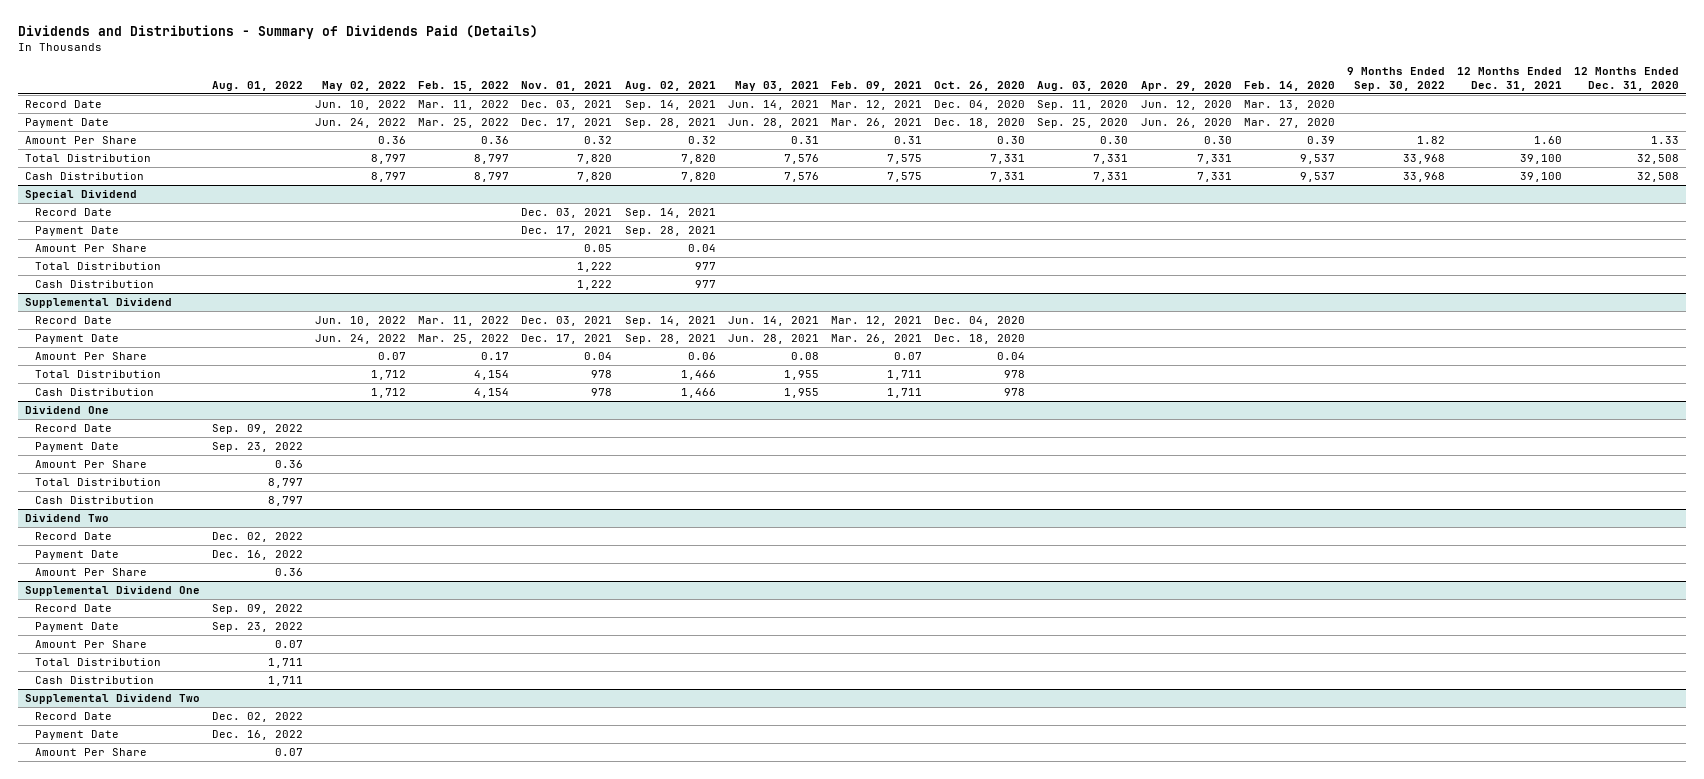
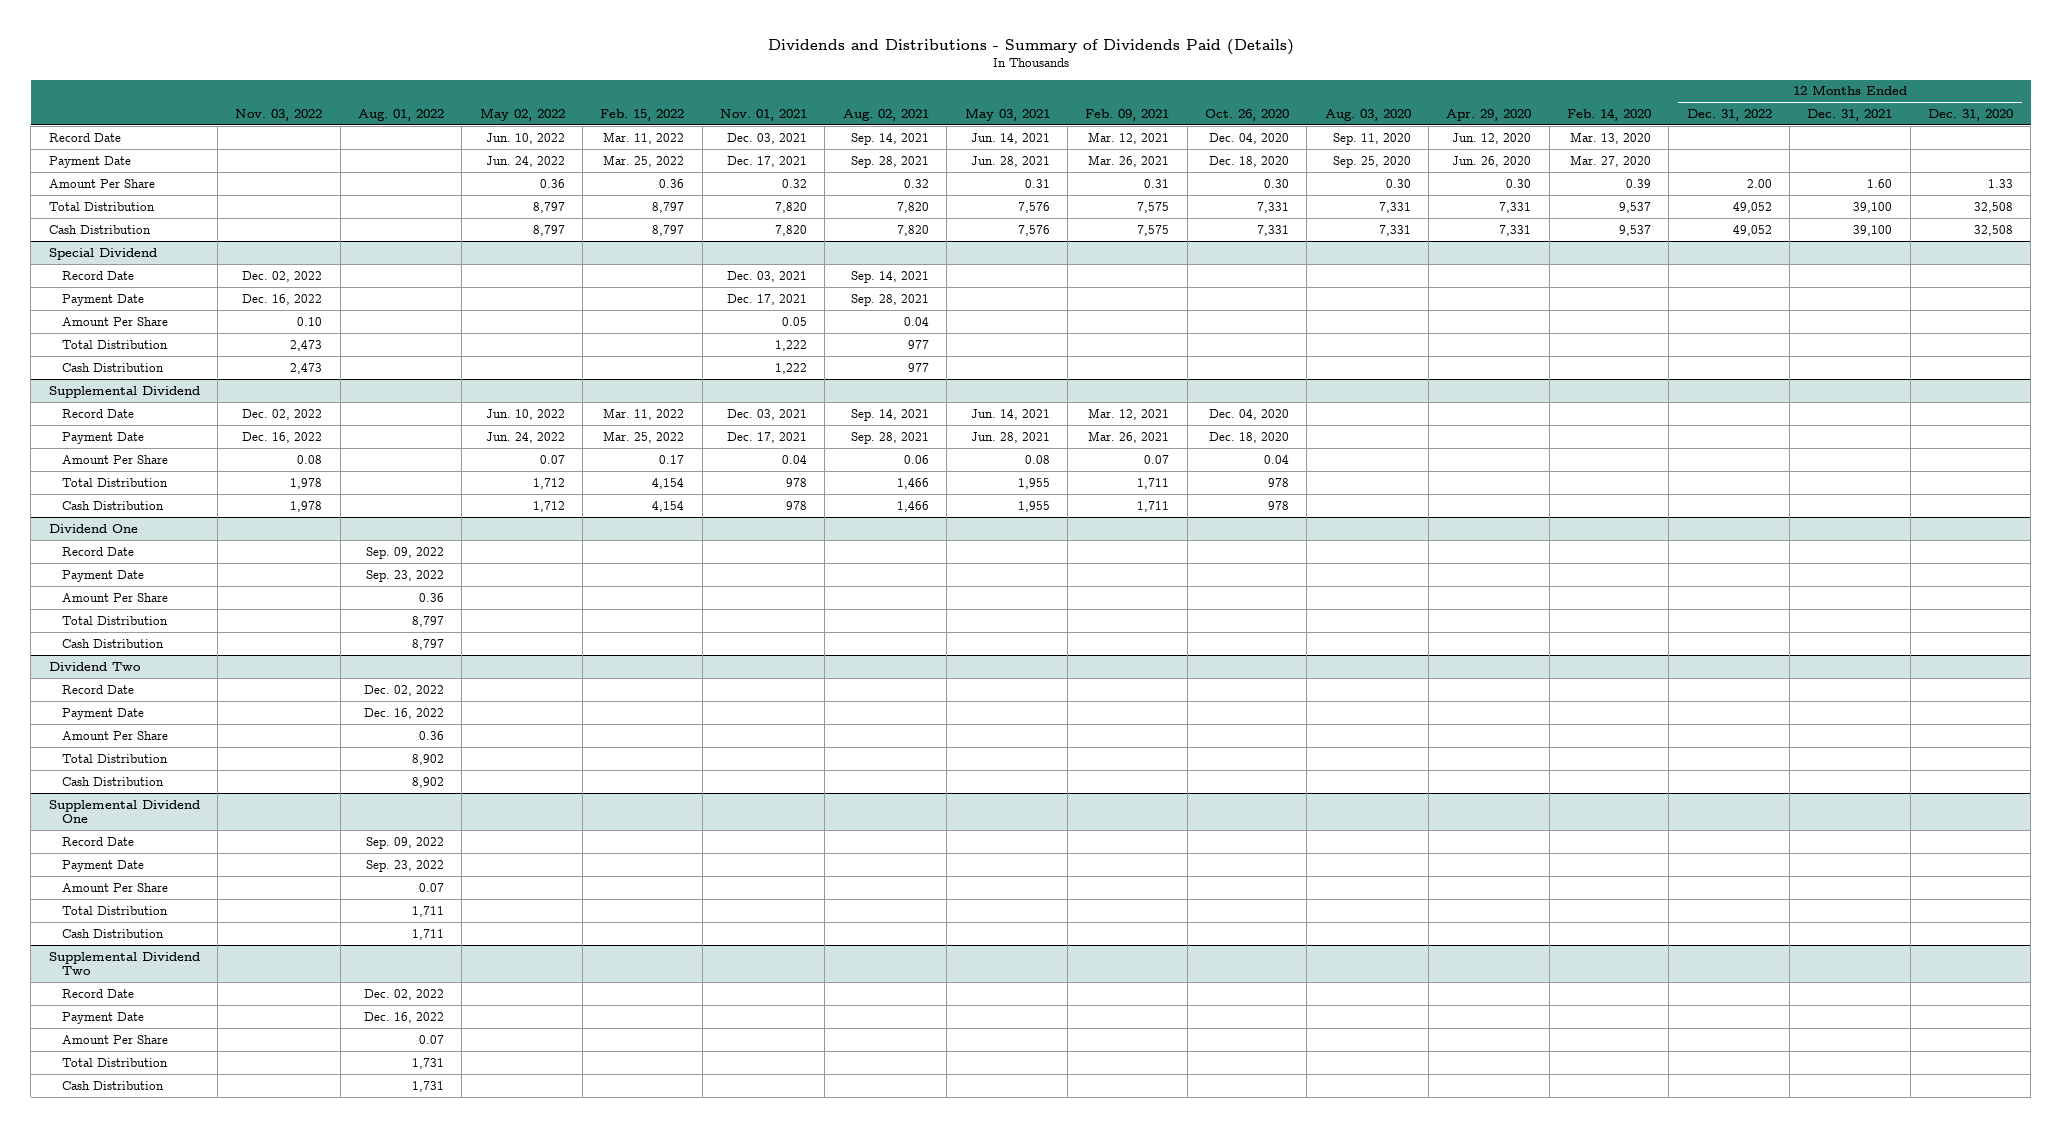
- | Aug. 01, 2022 | May 02, 2022 | Feb. 15, 2022 | Nov. 01, 2021 | Aug. 02, 2021 | May 03, 2021 | Feb. 09, 2021 | Oct. 26, 2020 | Aug. 03, 2020 | Apr. 29, 2020 | Feb. 14, 2020 | 9 Months Ended Sep. 30, 2022 | 12 Months Ended Dec. 31, 2021 | 12 Months Ended Dec. 31, 2020
+ | Nov. 03, 2022 | Aug. 01, 2022 | May 02, 2022 | Feb. 15, 2022 | Nov. 01, 2021 | Aug. 02, 2021 | May 03, 2021 | Feb. 09, 2021 | Oct. 26, 2020 | Aug. 03, 2020 | Apr. 29, 2020 | Feb. 14, 2020 | 12 Months Ended Dec. 31, 2022 | 12 Months Ended Dec. 31, 2021 | 12 Months Ended Dec. 31, 2020
@ Dividend Two
+ Total Distribution | | 8,902 | | | | | | | | | | | | |
+ Cash Distribution | | 8,902 | | | | | | | | | | | | |
@ Supplemental Dividend Two
+ Total Distribution | | 1,731 | | | | | | | | | | | | |
+ Cash Distribution | | 1,731 | | | | | | | | | | | | |

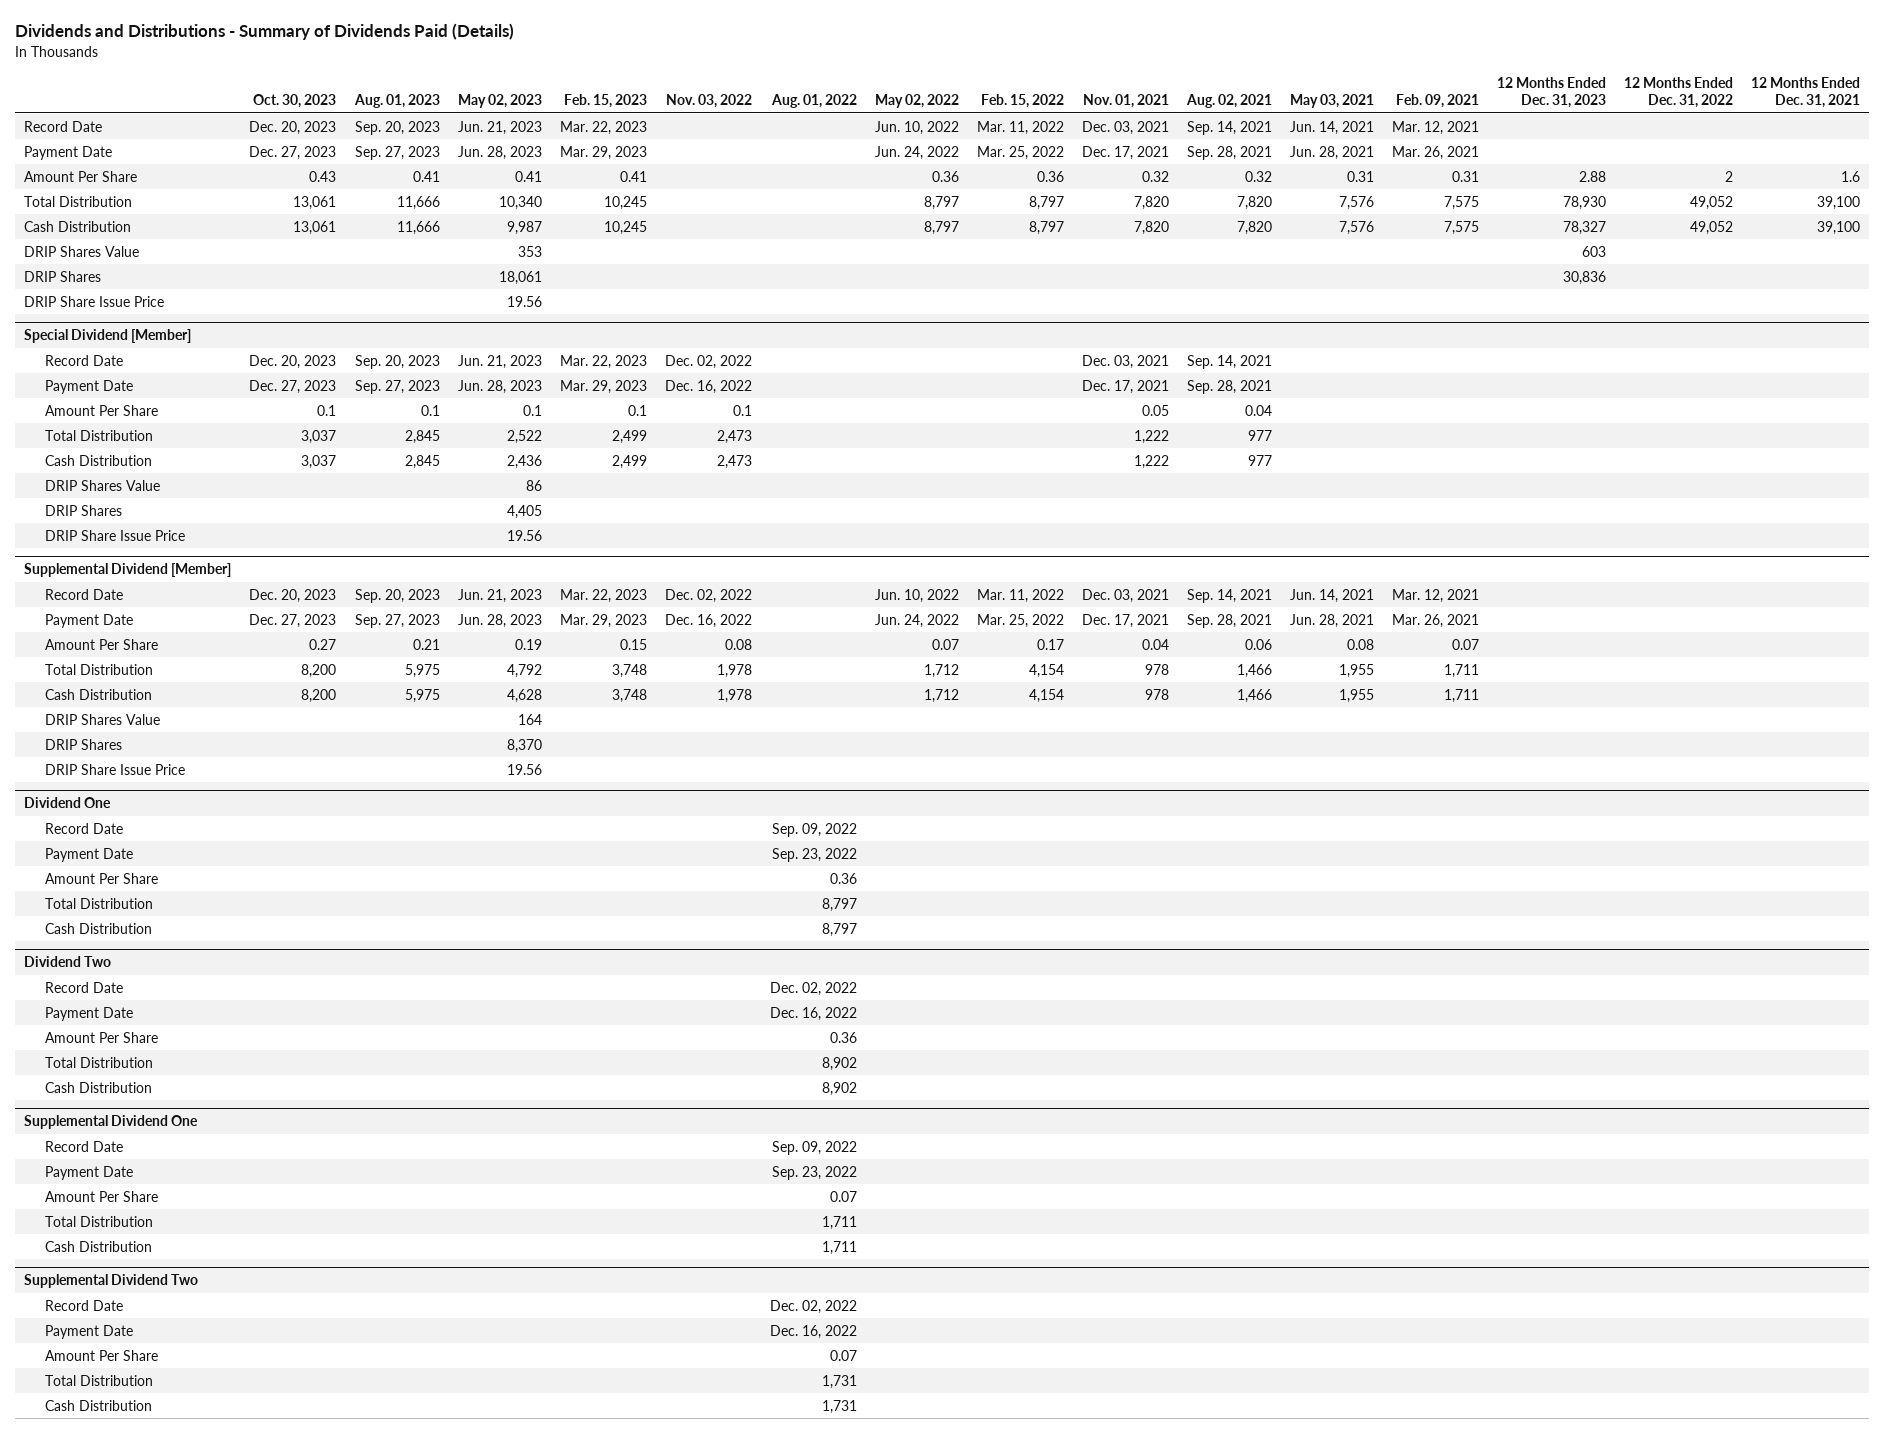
- | Nov. 03, 2022 | Aug. 01, 2022 | May 02, 2022 | Feb. 15, 2022 | Nov. 01, 2021 | Aug. 02, 2021 | May 03, 2021 | Feb. 09, 2021 | Oct. 26, 2020 | Aug. 03, 2020 | Apr. 29, 2020 | Feb. 14, 2020 | 12 Months Ended Dec. 31, 2022 | 12 Months Ended Dec. 31, 2021 | 12 Months Ended Dec. 31, 2020
+ | Oct. 30, 2023 | Aug. 01, 2023 | May 02, 2023 | Feb. 15, 2023 | Nov. 03, 2022 | Aug. 01, 2022 | May 02, 2022 | Feb. 15, 2022 | Nov. 01, 2021 | Aug. 02, 2021 | May 03, 2021 | Feb. 09, 2021 | 12 Months Ended Dec. 31, 2023 | 12 Months Ended Dec. 31, 2022 | 12 Months Ended Dec. 31, 2021
- Amount Per Share | | | 0.36 | 0.36 | 0.32 | 0.32 | 0.31 | 0.31 | 0.30 | 0.30 | 0.30 | 0.39 | 2.00 | 1.60 | 1.33
+ Amount Per Share | 0.43 | 0.41 | 0.41 | 0.41 | | | 0.36 | 0.36 | 0.32 | 0.32 | 0.31 | 0.31 | 2.88 | 2 | 1.6
- Special Dividend
+ DRIP Shares Value | | | 353 | | | | | | | | | | 603 | |
+ DRIP Shares | | | 18,061 | | | | | | | | | | 30,836 | |
+ DRIP Share Issue Price | | | 19.56 | | | | | | | | | | | |
+ Special Dividend [Member]
- Amount Per Share | 0.10 | | | | 0.05 | 0.04 | | | | | | | | |
+ Amount Per Share | 0.1 | 0.1 | 0.1 | 0.1 | 0.1 | | | | 0.05 | 0.04 | | | | |
- Supplemental Dividend
+ DRIP Shares Value | | | 86 | | | | | | | | | | | |
+ DRIP Shares | | | 4,405 | | | | | | | | | | | |
+ DRIP Share Issue Price | | | 19.56 | | | | | | | | | | | |
+ Supplemental Dividend [Member]
+ DRIP Shares Value | | | 164 | | | | | | | | | | | |
+ DRIP Shares | | | 8,370 | | | | | | | | | | | |
+ DRIP Share Issue Price | | | 19.56 | | | | | | | | | | | |

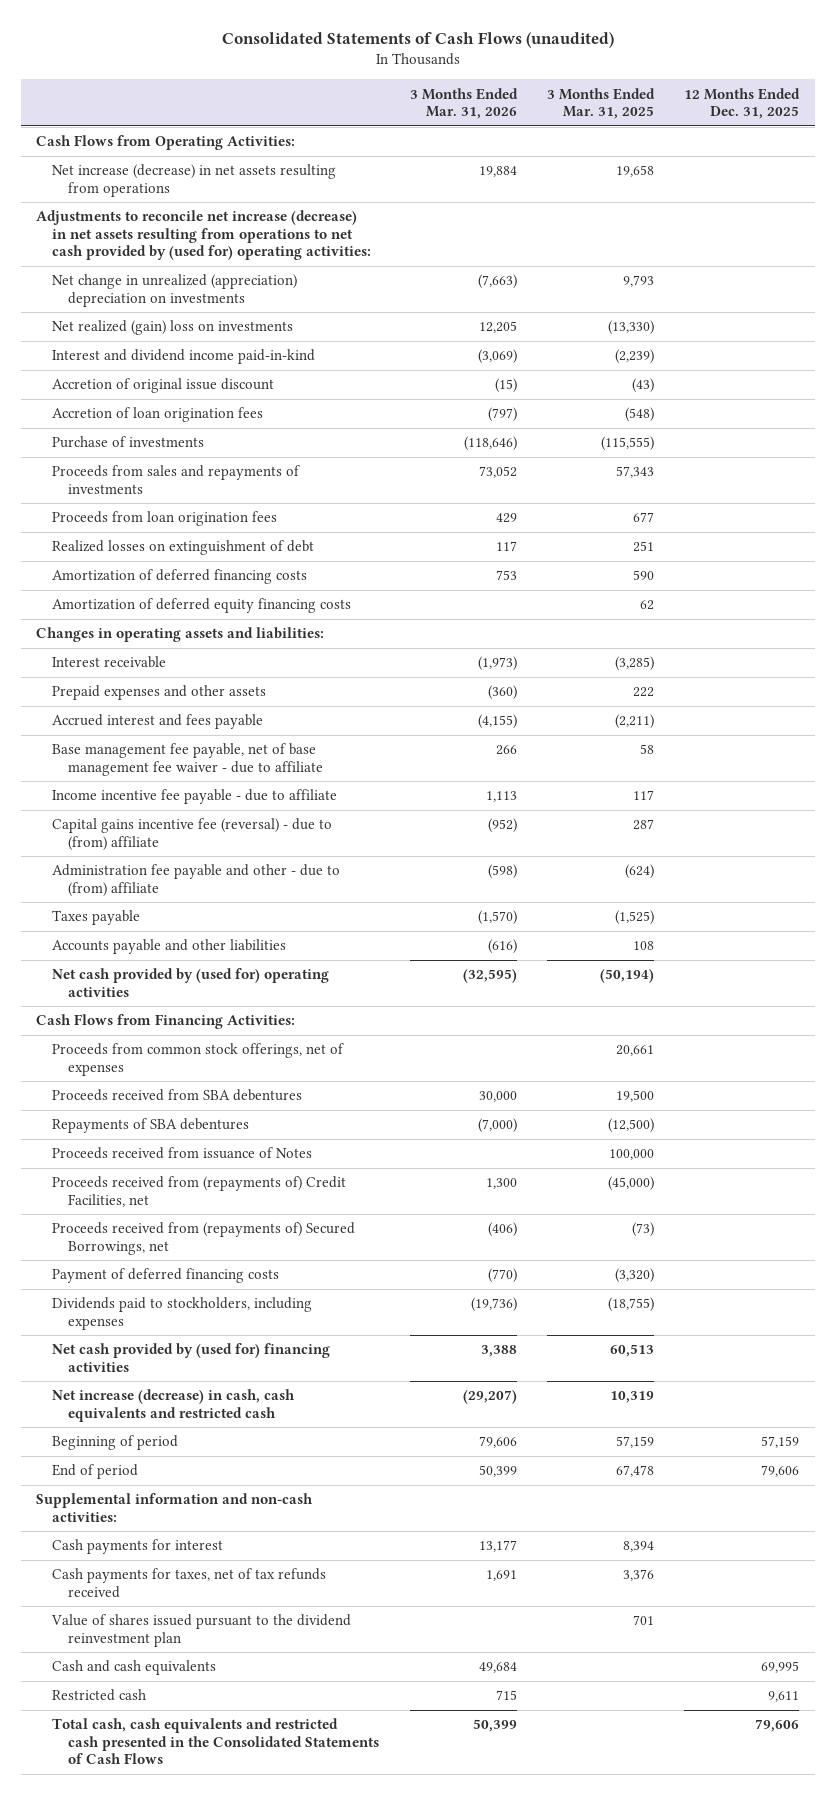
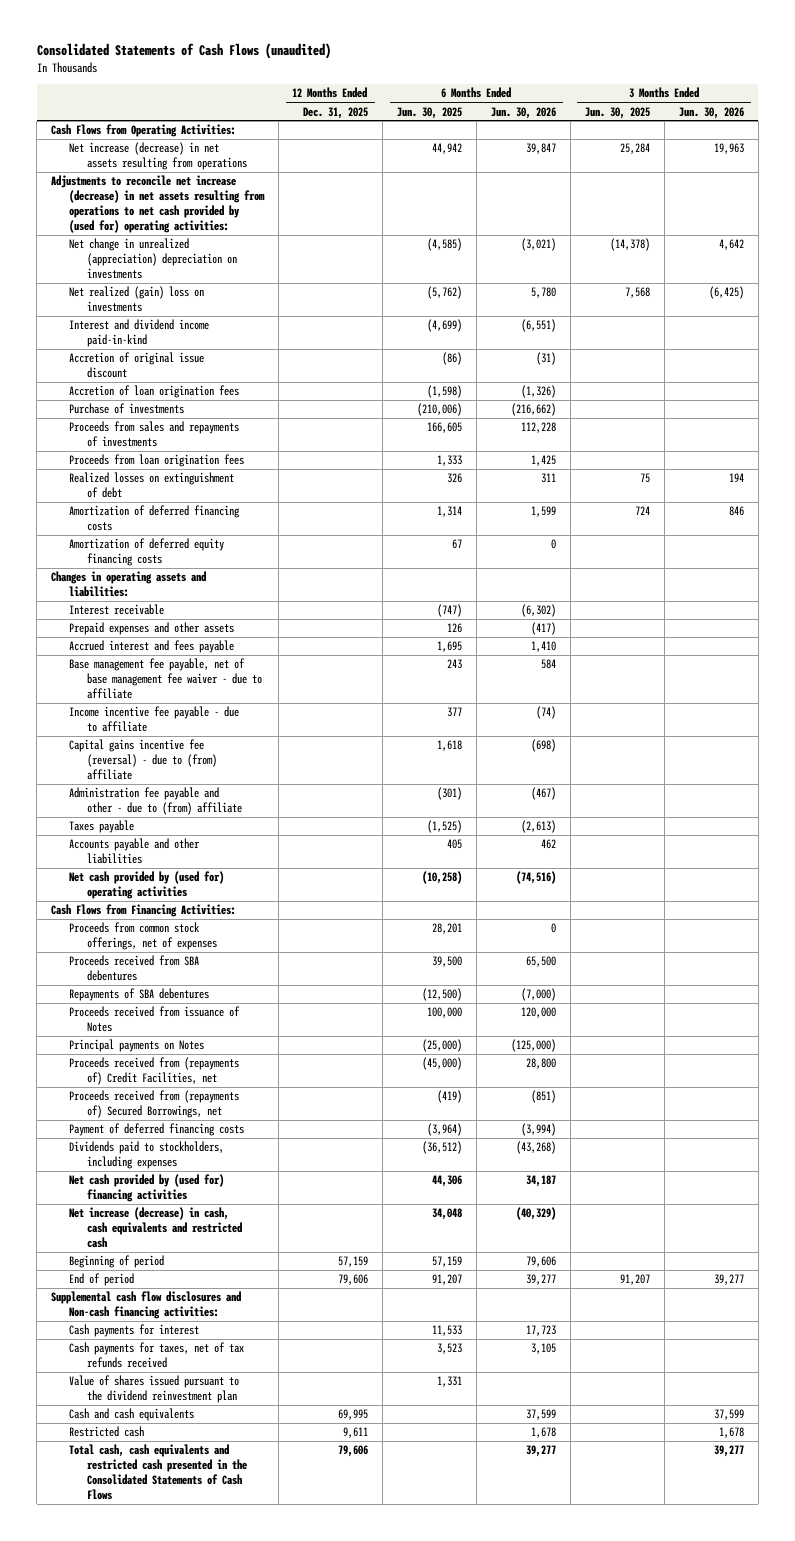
- | 3 Months Ended Mar. 31, 2026 | 3 Months Ended Mar. 31, 2025 | 12 Months Ended Dec. 31, 2025
+ | 12 Months Ended Dec. 31, 2025 | 6 Months Ended Jun. 30, 2025 | 6 Months Ended Jun. 30, 2026 | 3 Months Ended Jun. 30, 2025 | 3 Months Ended Jun. 30, 2026
+ Principal payments on Notes | | (25,000) | (125,000) | |
- Supplemental information and non-cash activities:
+ Supplemental cash flow disclosures and Non-cash financing activities:

